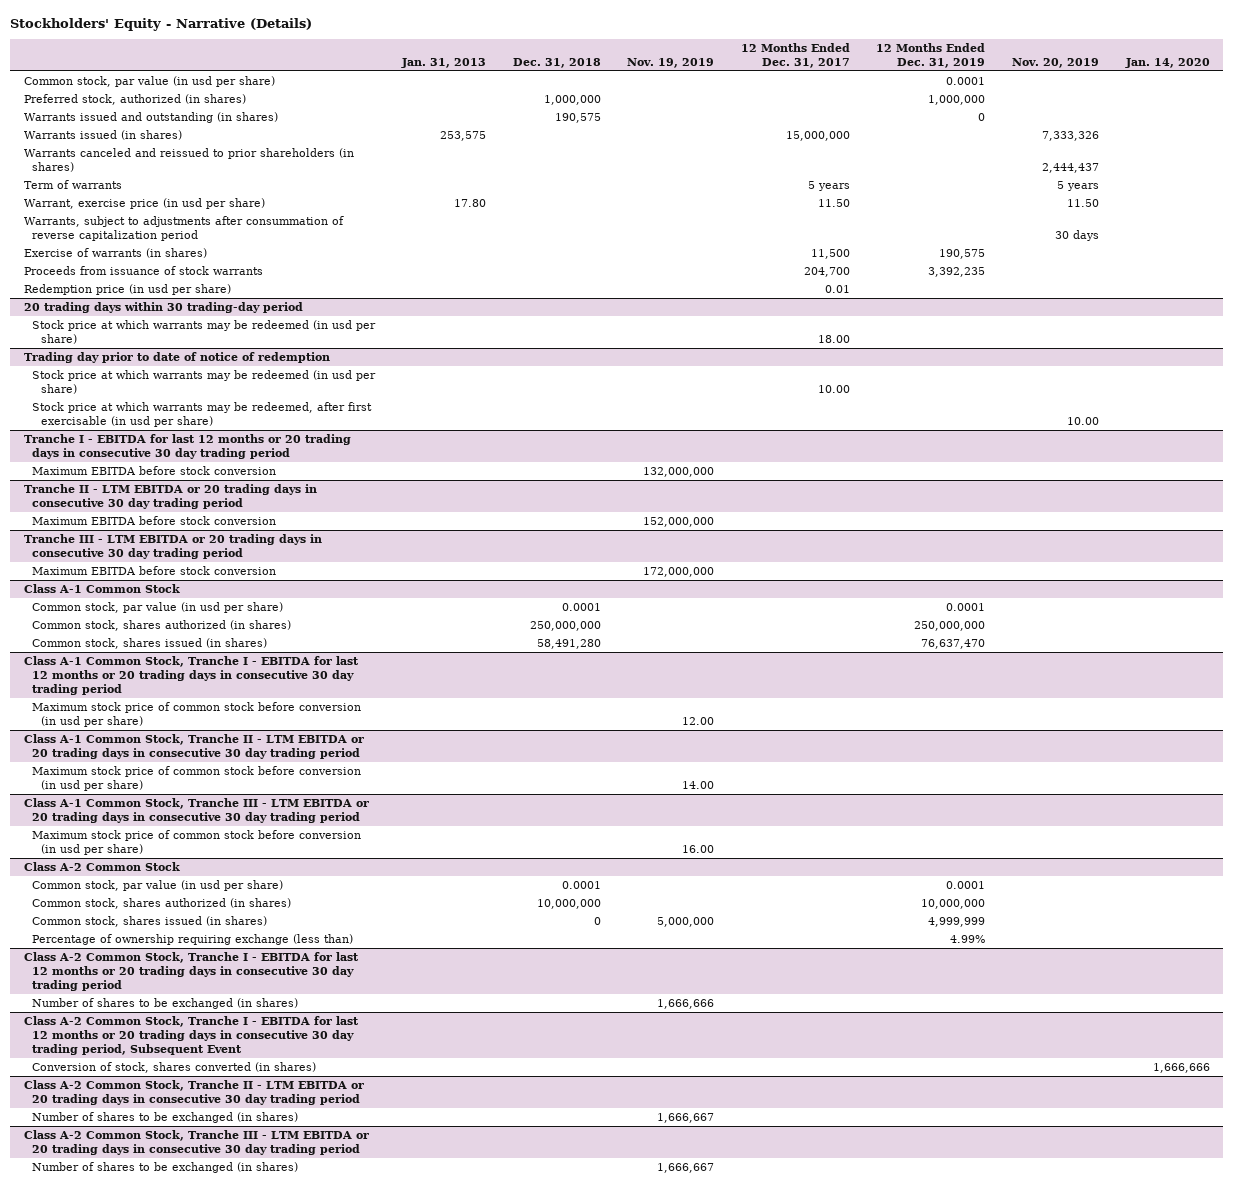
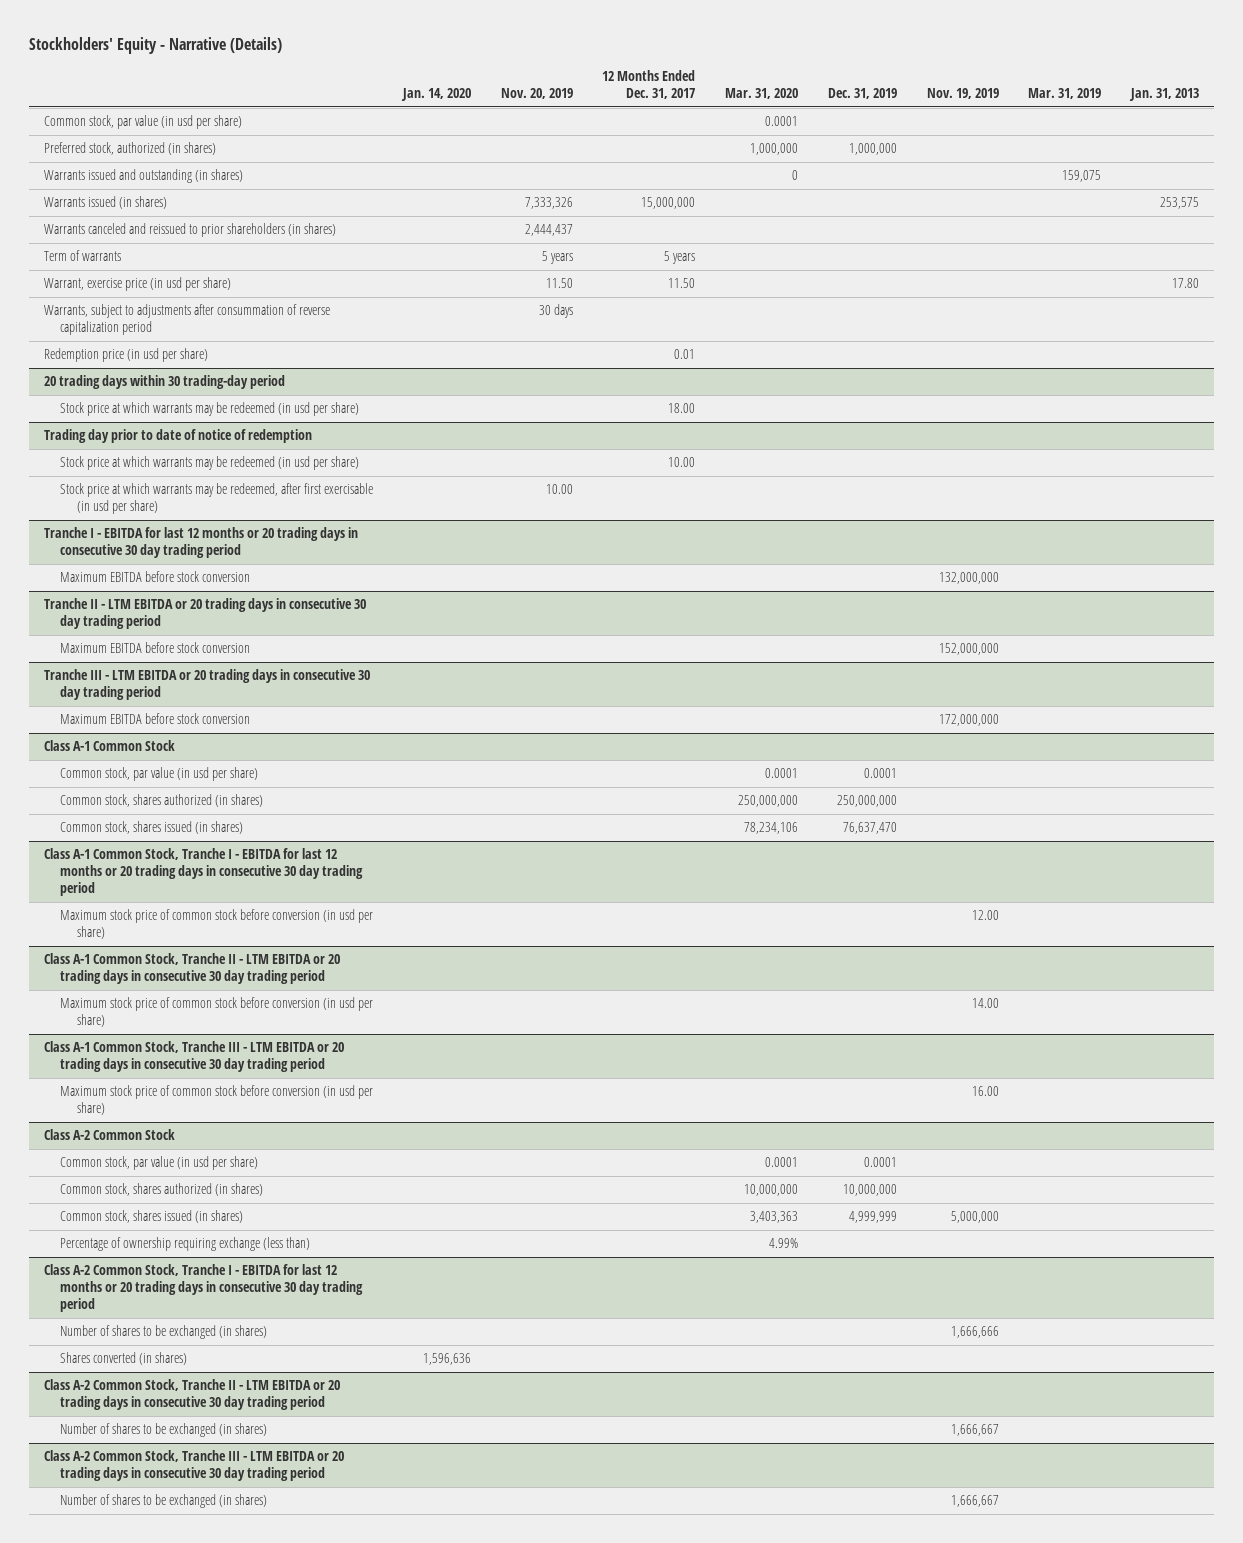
- | Jan. 31, 2013 | Dec. 31, 2018 | Nov. 19, 2019 | 12 Months Ended Dec. 31, 2017 | 12 Months Ended Dec. 31, 2019 | Nov. 20, 2019 | Jan. 14, 2020
+ | Jan. 14, 2020 | Nov. 20, 2019 | 12 Months Ended Dec. 31, 2017 | Mar. 31, 2020 | Dec. 31, 2019 | Nov. 19, 2019 | Mar. 31, 2019 | Jan. 31, 2013
- Exercise of warrants (in shares) | | | | 11,500 | 190,575 | |
- Proceeds from issuance of stock warrants | | | | 204,700 | 3,392,235 | |
- Class A-2 Common Stock, Tranche I - EBITDA for last 12 months or 20 trading days in consecutive 30 day trading period, Subsequent Event
- Conversion of stock, shares converted (in shares) | | | | | | | 1,666,666
@ Class A-2 Common Stock, Tranche I - EBITDA for last 12 months or 20 trading days in consecutive 30 day trading period
+ Shares converted (in shares) | 1,596,636 | | | | | | |

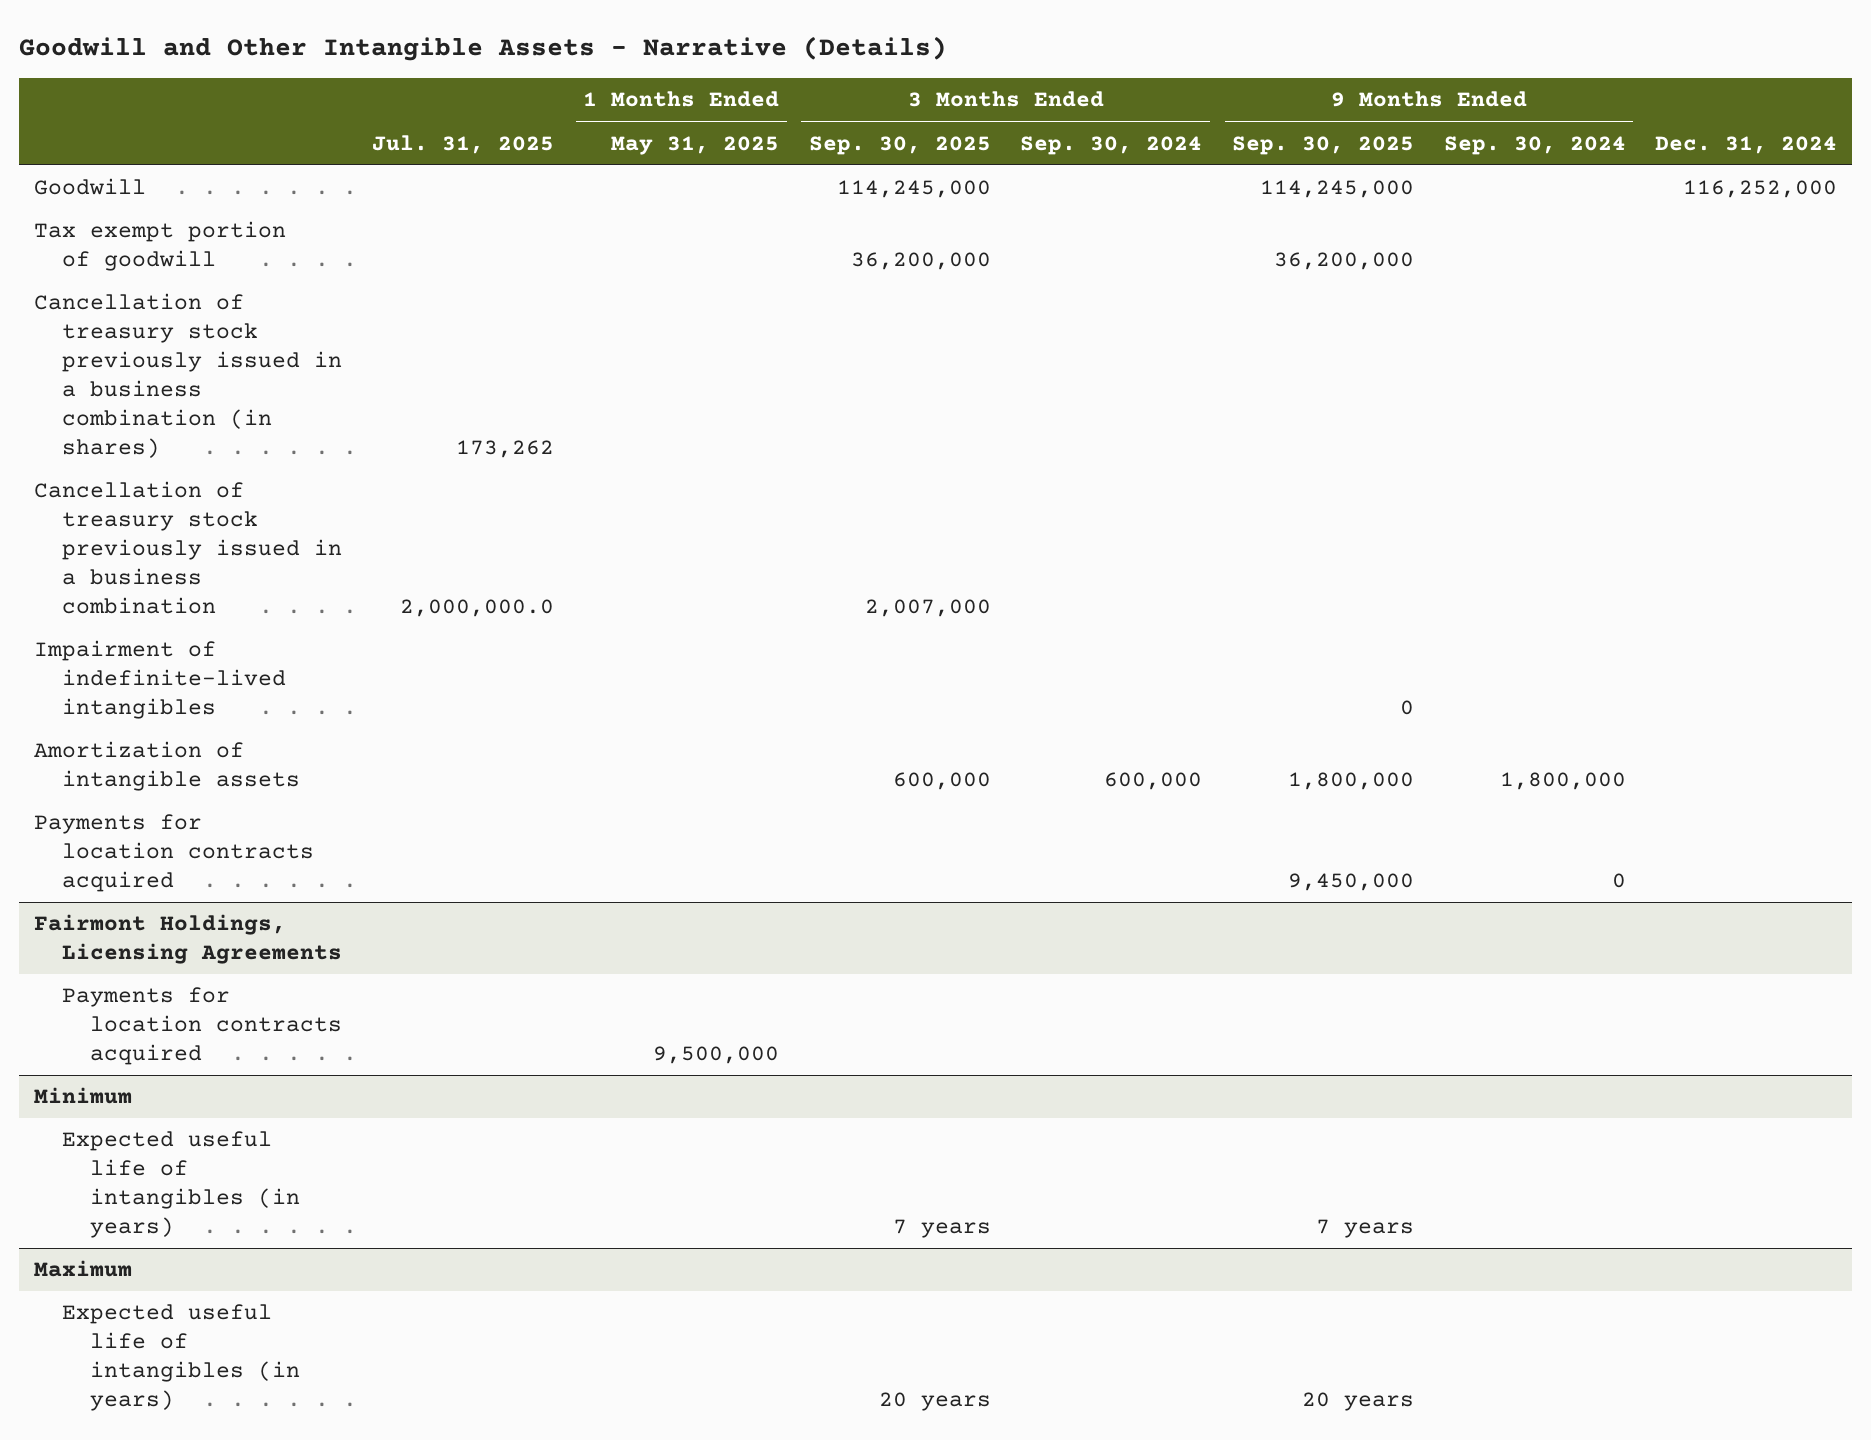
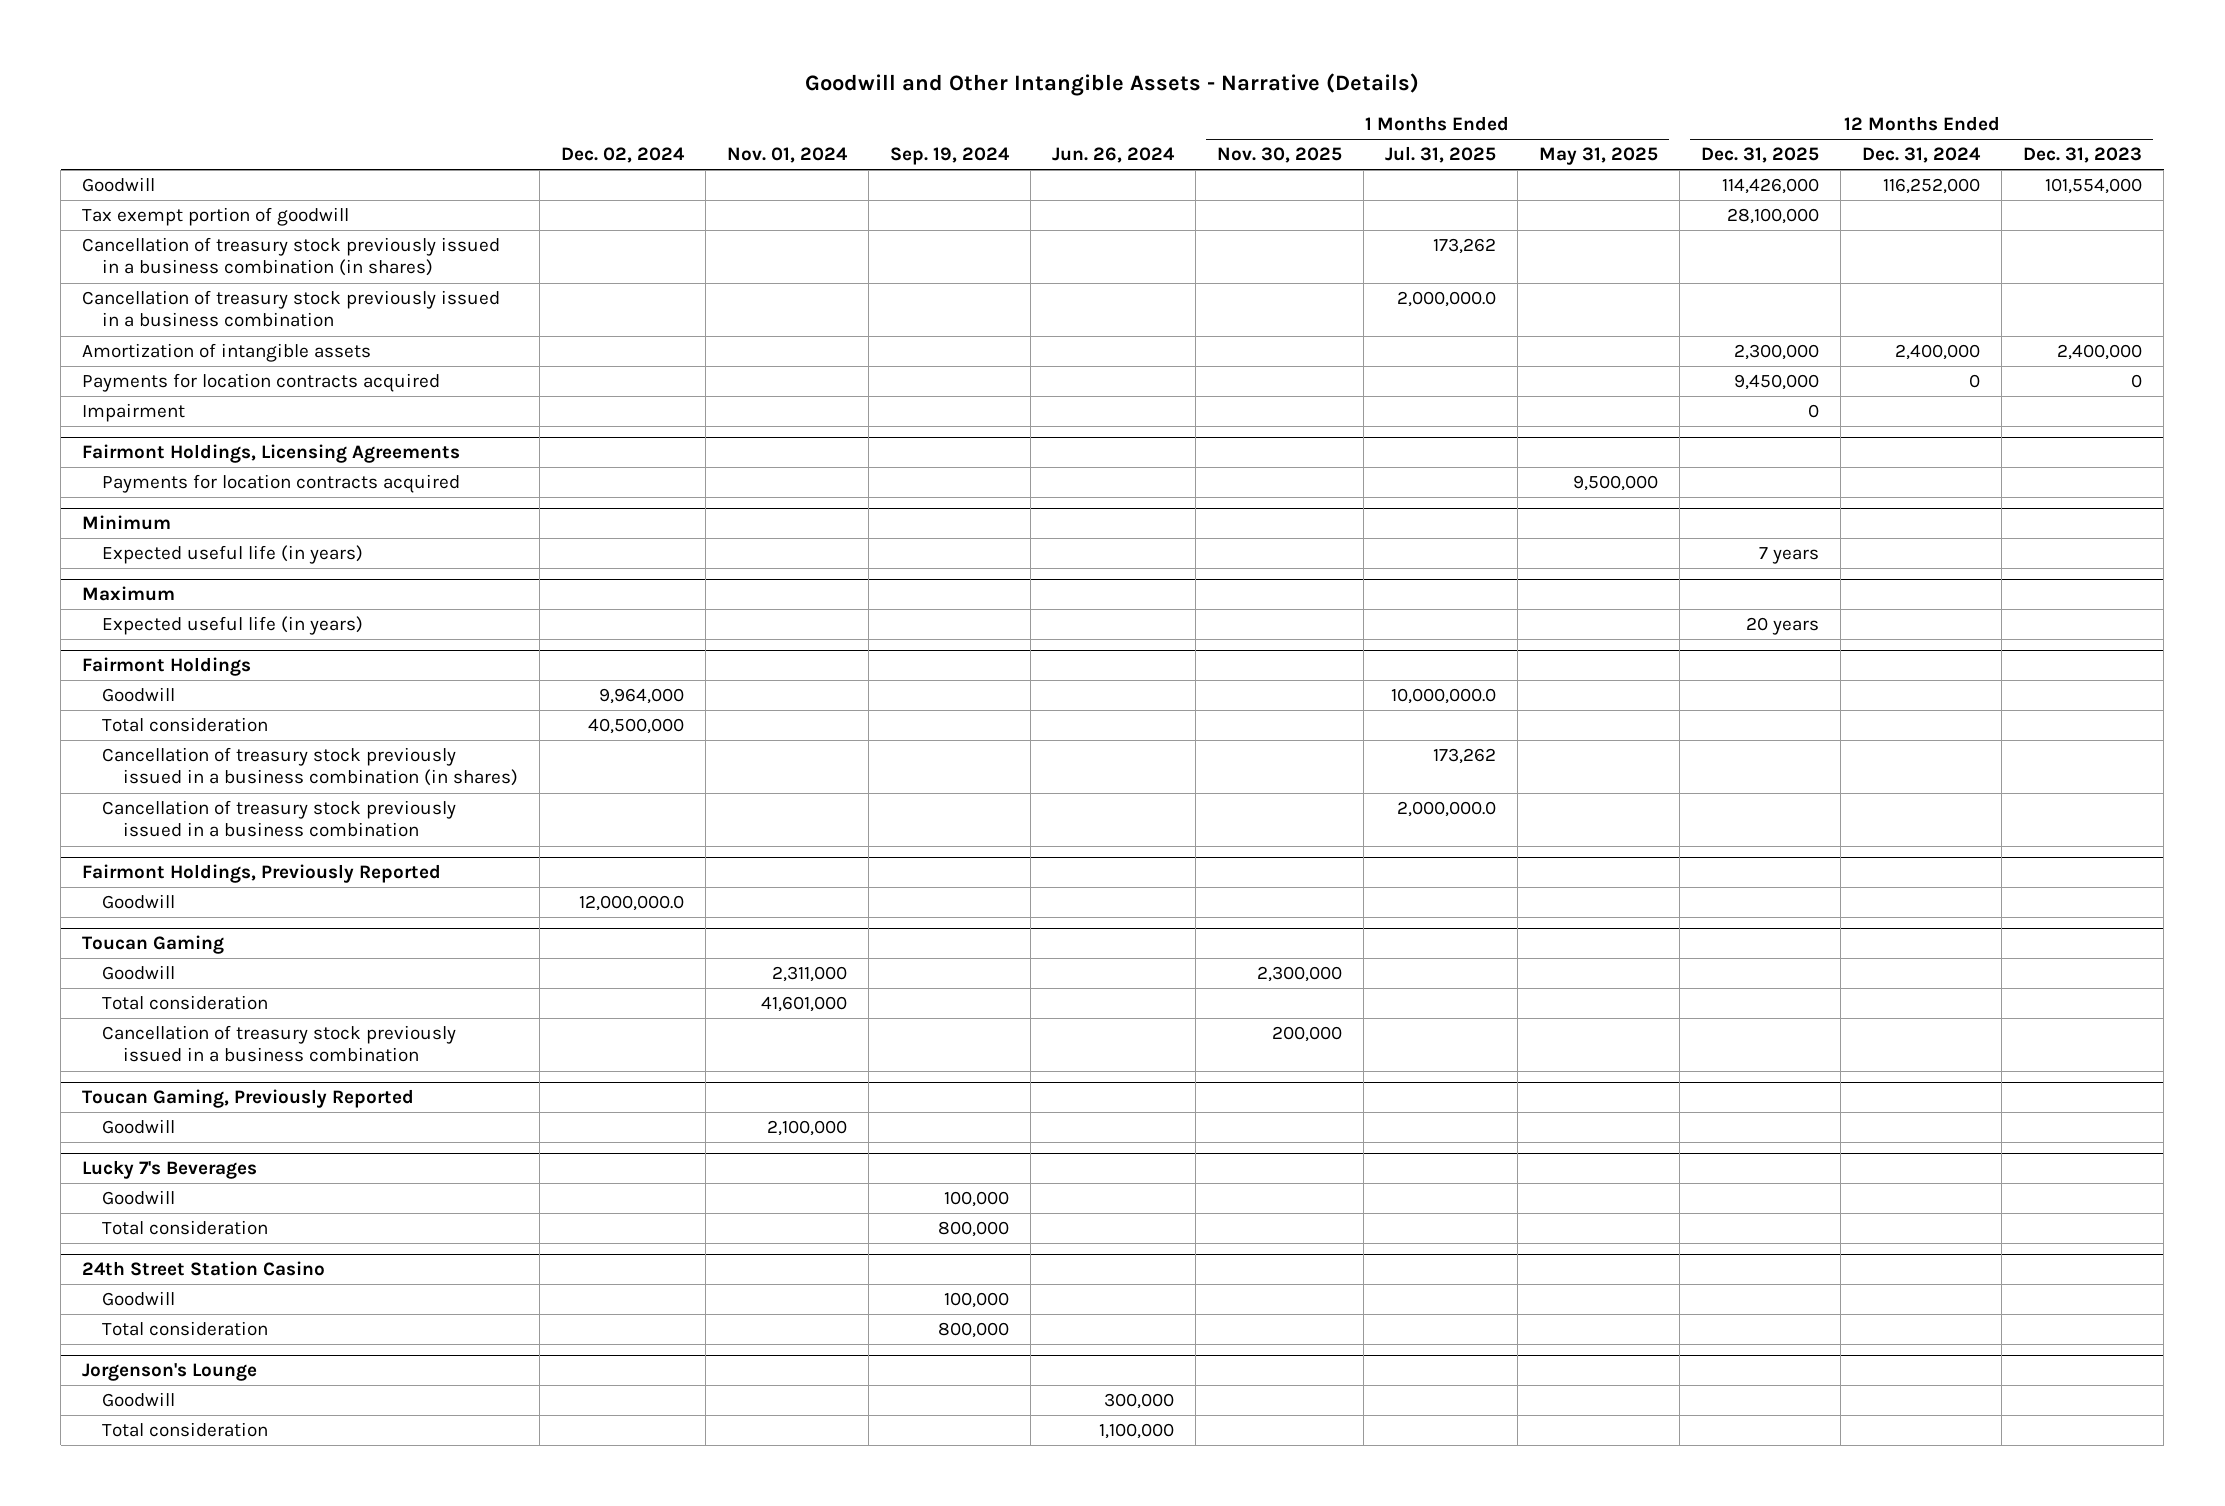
- | Jul. 31, 2025 | 1 Months Ended May 31, 2025 | 3 Months Ended Sep. 30, 2025 | 3 Months Ended Sep. 30, 2024 | 9 Months Ended Sep. 30, 2025 | 9 Months Ended Sep. 30, 2024 | Dec. 31, 2024
+ | Dec. 02, 2024 | Nov. 01, 2024 | Sep. 19, 2024 | Jun. 26, 2024 | 1 Months Ended Nov. 30, 2025 | 1 Months Ended Jul. 31, 2025 | 1 Months Ended May 31, 2025 | 12 Months Ended Dec. 31, 2025 | 12 Months Ended Dec. 31, 2024 | 12 Months Ended Dec. 31, 2023
- Impairment of indefinite-lived intangibles | | | | | 0 | |
+ Impairment | | | | | | | | 0 | |
@ Minimum
- Expected useful life of intangibles (in years) | | | 7 years | | 7 years | |
+ Expected useful life (in years) | | | | | | | | 7 years | |
@ Maximum
- Expected useful life of intangibles (in years) | | | 20 years | | 20 years | |
+ Expected useful life (in years) | | | | | | | | 20 years | |
+ Fairmont Holdings
+ Goodwill | 9,964,000 | | | | | 10,000,000.0 | | | |
+ Total consideration | 40,500,000 | | | | | | | | |
+ Cancellation of treasury stock previously issued in a business combination (in shares) | | | | | | 173,262 | | | |
+ Cancellation of treasury stock previously issued in a business combination | | | | | | 2,000,000.0 | | | |
+ Fairmont Holdings, Previously Reported
+ Goodwill | 12,000,000.0 | | | | | | | | |
+ Toucan Gaming
+ Goodwill | | 2,311,000 | | | 2,300,000 | | | | |
+ Total consideration | | 41,601,000 | | | | | | | |
+ Cancellation of treasury stock previously issued in a business combination | | | | | 200,000 | | | | |
+ Toucan Gaming, Previously Reported
+ Goodwill | | 2,100,000 | | | | | | | |
+ Lucky 7's Beverages
+ Goodwill | | | 100,000 | | | | | | |
+ Total consideration | | | 800,000 | | | | | | |
+ 24th Street Station Casino
+ Goodwill | | | 100,000 | | | | | | |
+ Total consideration | | | 800,000 | | | | | | |
+ Jorgenson's Lounge
+ Goodwill | | | | 300,000 | | | | | |
+ Total consideration | | | | 1,100,000 | | | | | |

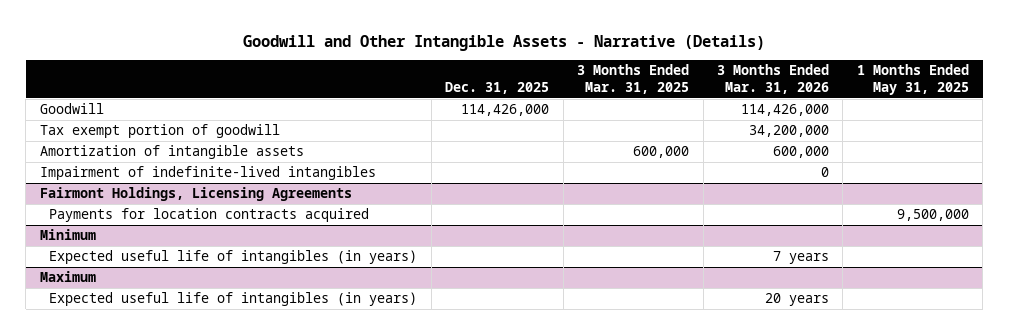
- | Dec. 02, 2024 | Nov. 01, 2024 | Sep. 19, 2024 | Jun. 26, 2024 | 1 Months Ended Nov. 30, 2025 | 1 Months Ended Jul. 31, 2025 | 1 Months Ended May 31, 2025 | 12 Months Ended Dec. 31, 2025 | 12 Months Ended Dec. 31, 2024 | 12 Months Ended Dec. 31, 2023
+ | Dec. 31, 2025 | 3 Months Ended Mar. 31, 2025 | 3 Months Ended Mar. 31, 2026 | 1 Months Ended May 31, 2025
- Cancellation of treasury stock previously issued in a business combination (in shares) | | | | | | 173,262 | | | |
- Cancellation of treasury stock previously issued in a business combination | | | | | | 2,000,000.0 | | | |
- Payments for location contracts acquired | | | | | | | | 9,450,000 | 0 | 0
- Impairment | | | | | | | | 0 | |
+ Impairment of indefinite-lived intangibles | | | 0 |
@ Minimum
- Expected useful life (in years) | | | | | | | | 7 years | |
+ Expected useful life of intangibles (in years) | | | 7 years |
@ Maximum
- Expected useful life (in years) | | | | | | | | 20 years | |
- Fairmont Holdings
- Goodwill | 9,964,000 | | | | | 10,000,000.0 | | | |
- Total consideration | 40,500,000 | | | | | | | | |
- Cancellation of treasury stock previously issued in a business combination (in shares) | | | | | | 173,262 | | | |
- Cancellation of treasury stock previously issued in a business combination | | | | | | 2,000,000.0 | | | |
- Fairmont Holdings, Previously Reported
- Goodwill | 12,000,000.0 | | | | | | | | |
- Toucan Gaming
- Goodwill | | 2,311,000 | | | 2,300,000 | | | | |
- Total consideration | | 41,601,000 | | | | | | | |
- Cancellation of treasury stock previously issued in a business combination | | | | | 200,000 | | | | |
- Toucan Gaming, Previously Reported
- Goodwill | | 2,100,000 | | | | | | | |
- Lucky 7's Beverages
- Goodwill | | | 100,000 | | | | | | |
- Total consideration | | | 800,000 | | | | | | |
- 24th Street Station Casino
- Goodwill | | | 100,000 | | | | | | |
- Total consideration | | | 800,000 | | | | | | |
- Jorgenson's Lounge
- Goodwill | | | | 300,000 | | | | | |
- Total consideration | | | | 1,100,000 | | | | | |
@ Maximum
+ Expected useful life of intangibles (in years) | | | 20 years |

